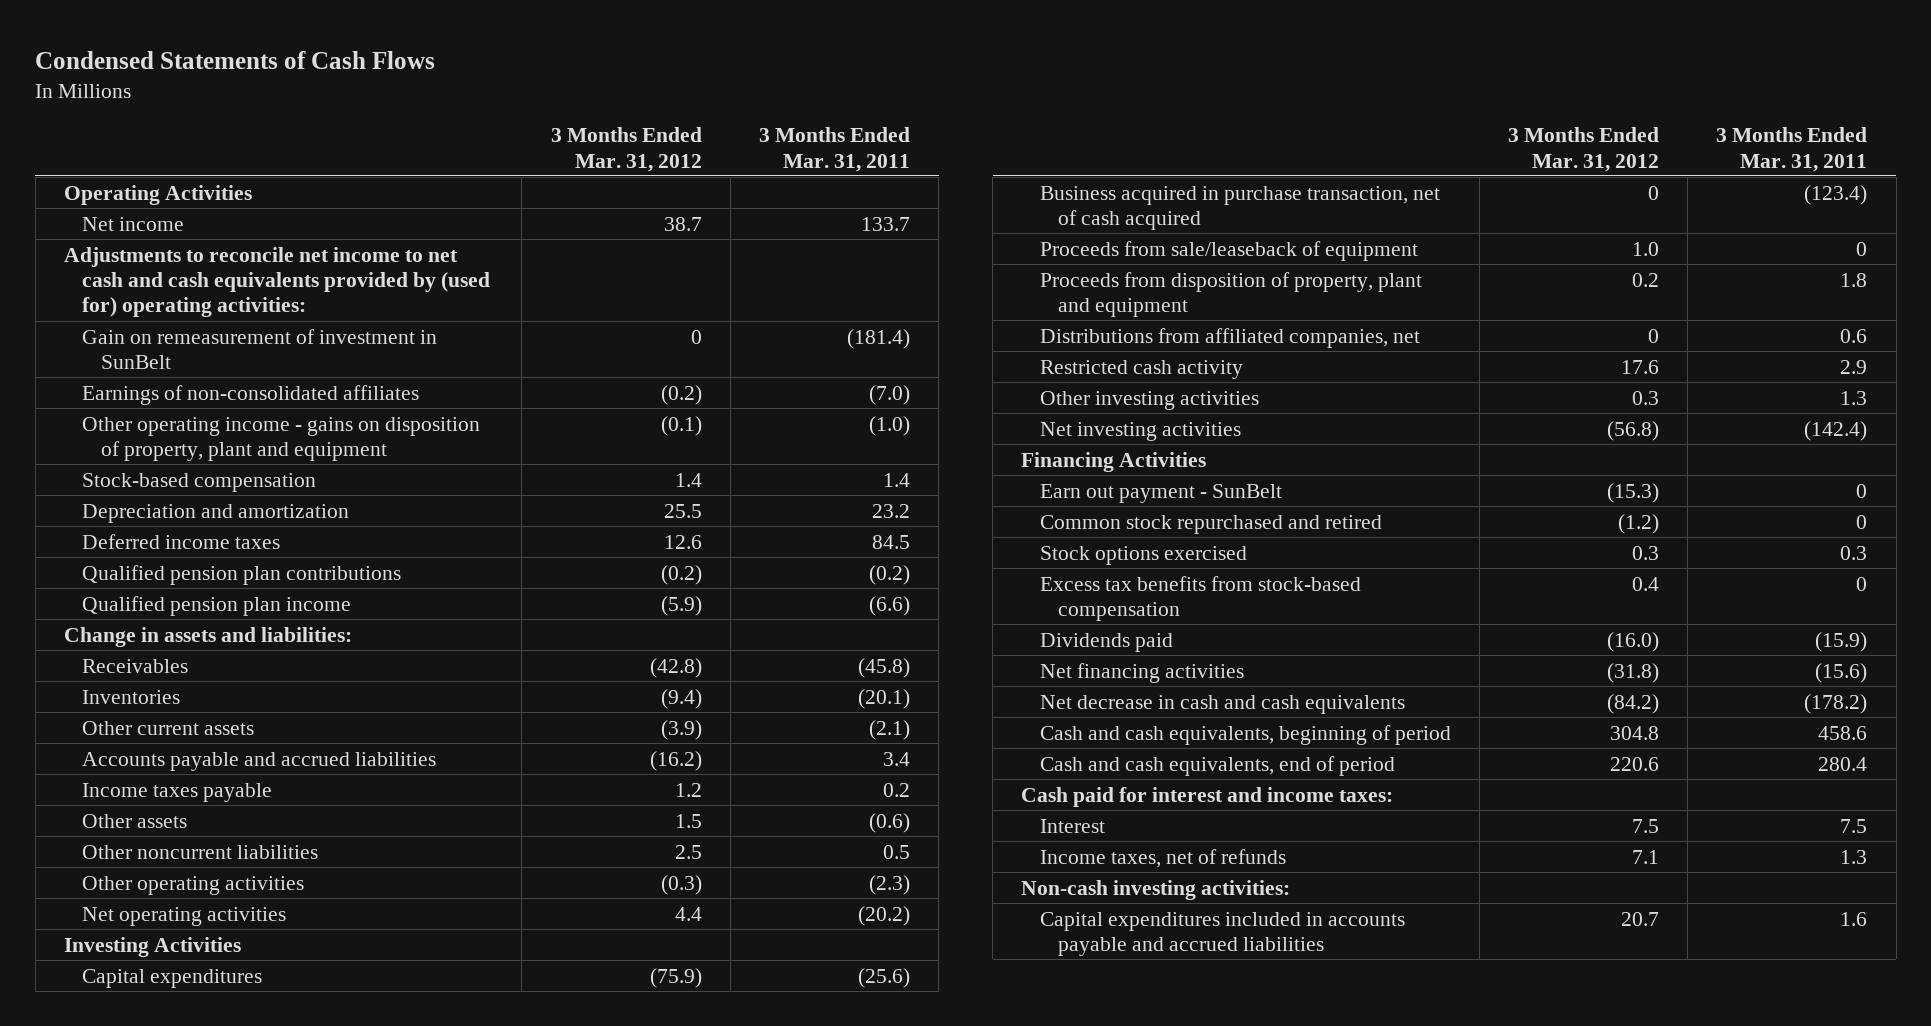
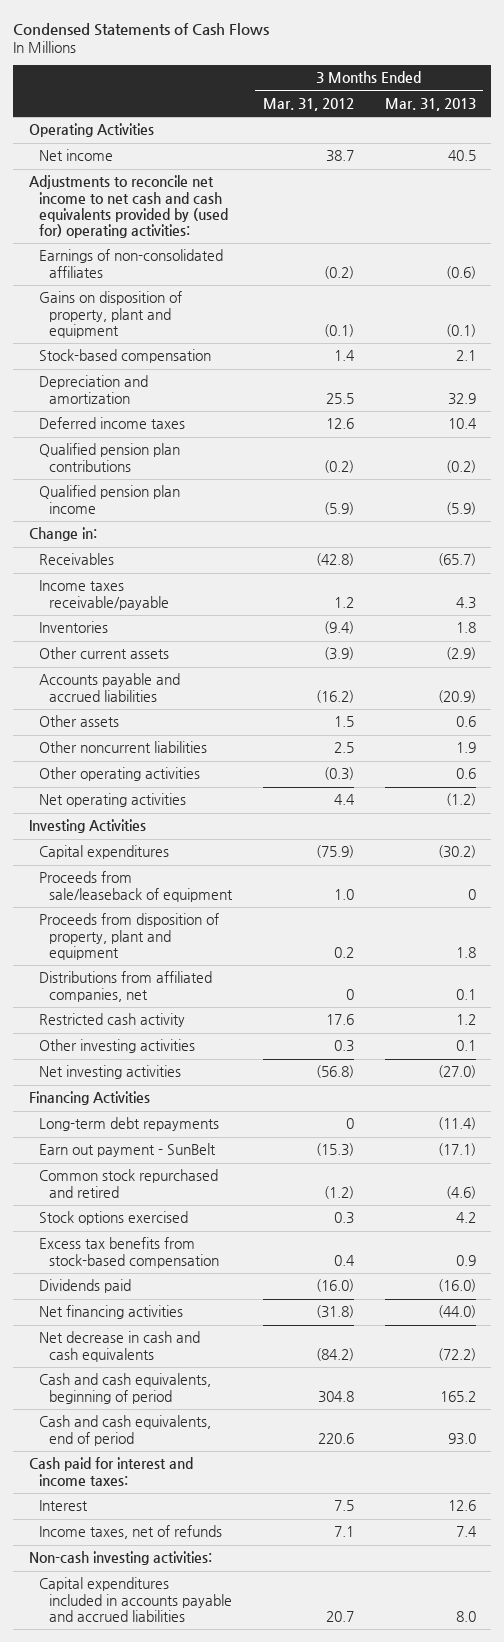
- | 3 Months Ended Mar. 31, 2012 | 3 Months Ended Mar. 31, 2011
+ | 3 Months Ended Mar. 31, 2012 | 3 Months Ended Mar. 31, 2013
- Gain on remeasurement of investment in SunBelt | 0 | (181.4)
- Other operating income - gains on disposition of property, plant and equipment | (0.1) | (1.0)
+ Gains on disposition of property, plant and equipment | (0.1) | (0.1)
- Change in assets and liabilities:
+ Change in:
+ Income taxes receivable/payable | 1.2 | 4.3
- Income taxes payable | 1.2 | 0.2
- Business acquired in purchase transaction, net of cash acquired | 0 | (123.4)
+ Long-term debt repayments | 0 | (11.4)

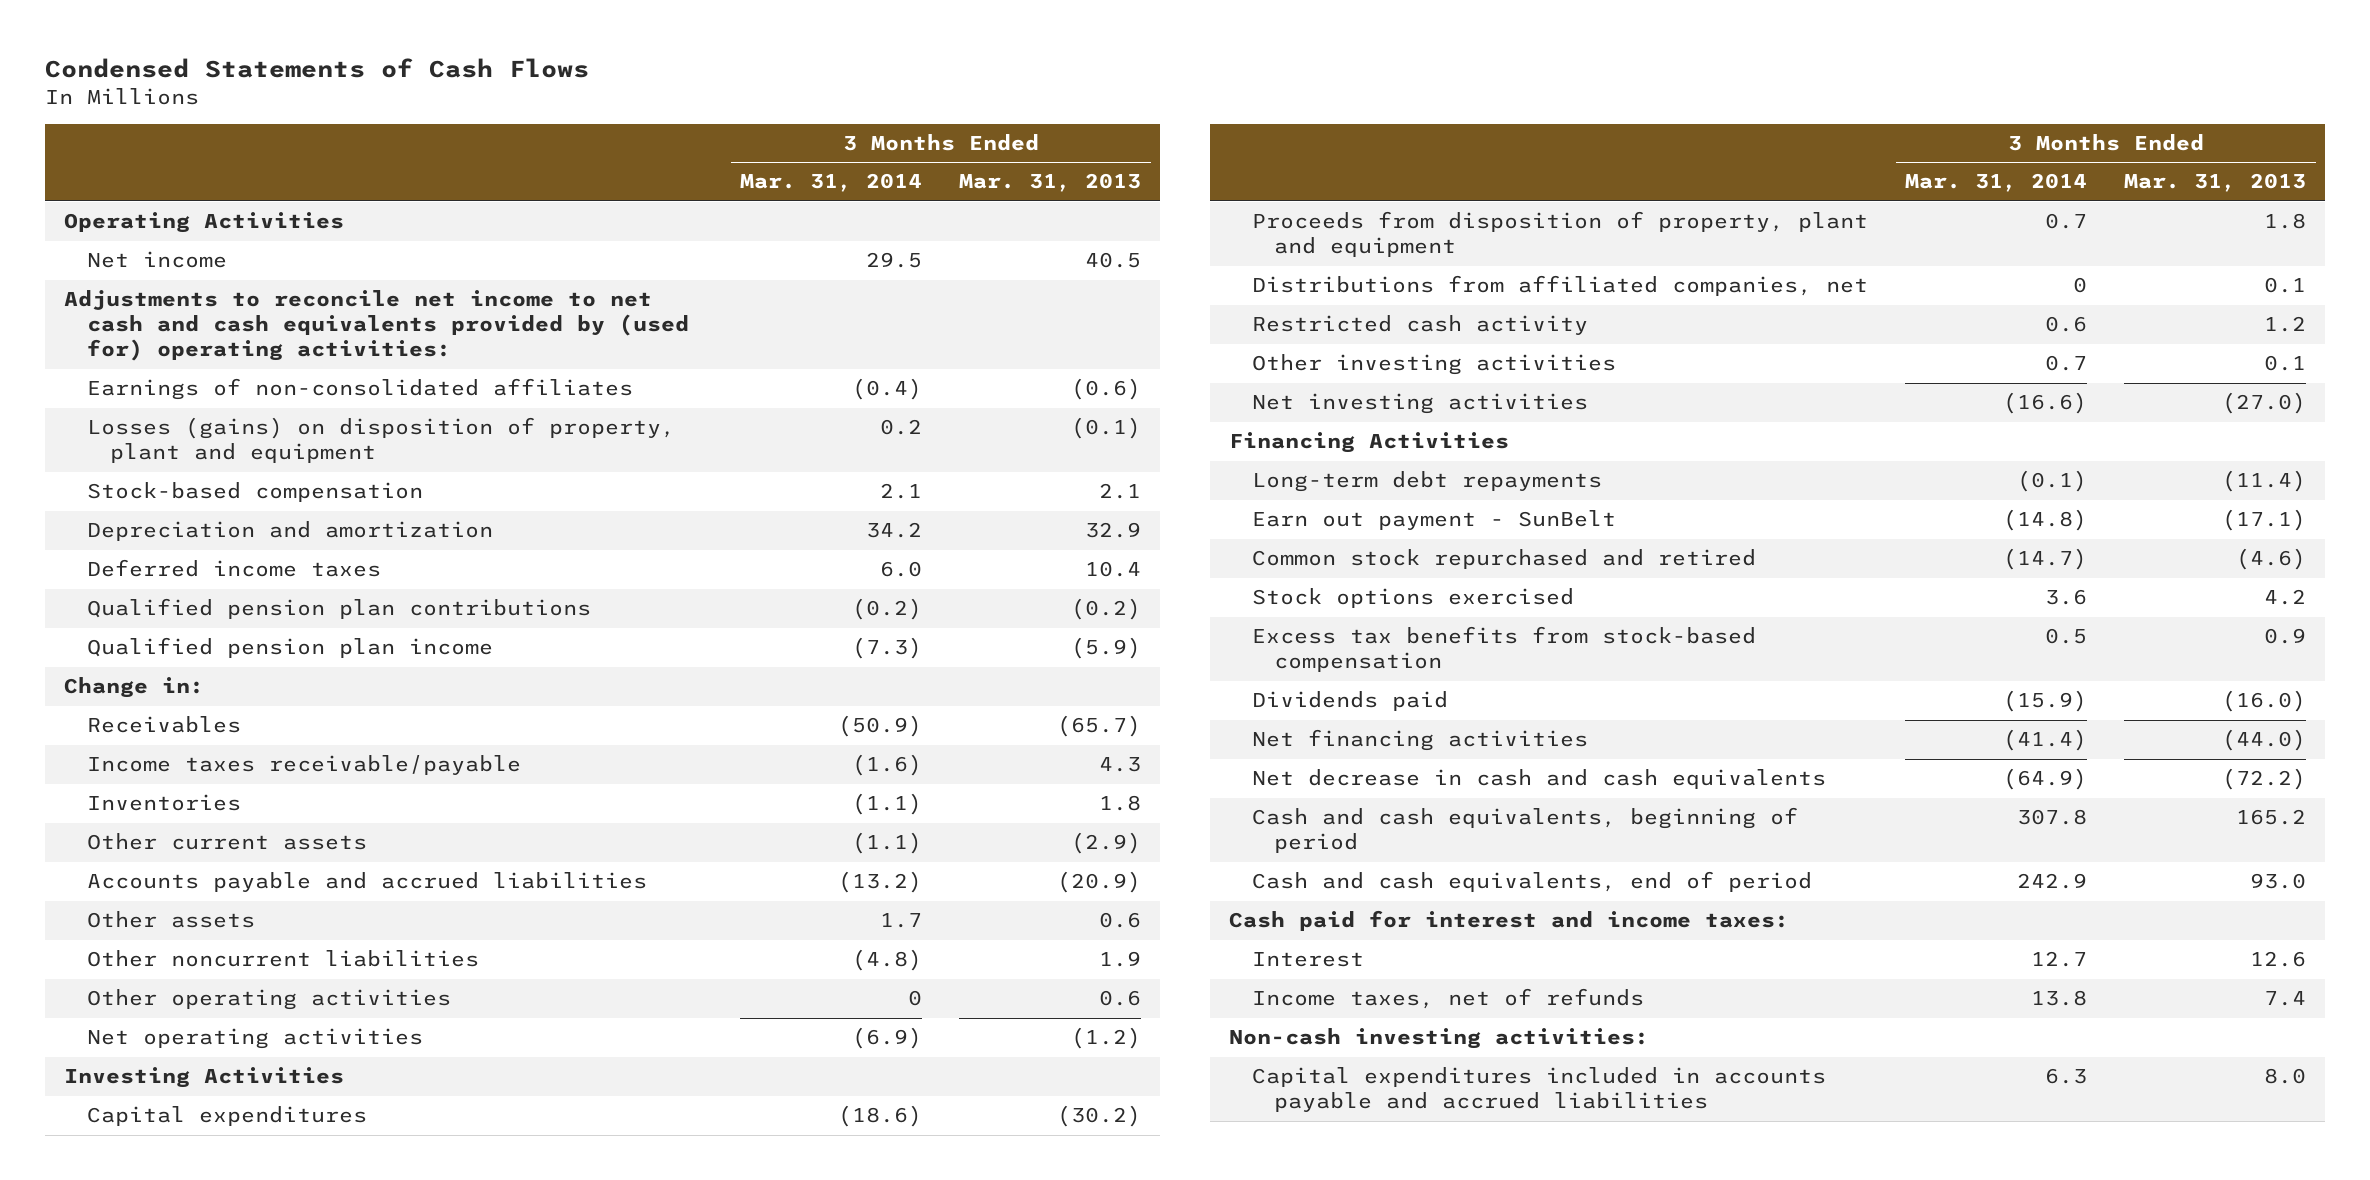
- | 3 Months Ended Mar. 31, 2012 | 3 Months Ended Mar. 31, 2013
+ | 3 Months Ended Mar. 31, 2014 | 3 Months Ended Mar. 31, 2013
- Gains on disposition of property, plant and equipment | (0.1) | (0.1)
+ Losses (gains) on disposition of property, plant and equipment | 0.2 | (0.1)
- Proceeds from sale/leaseback of equipment | 1.0 | 0

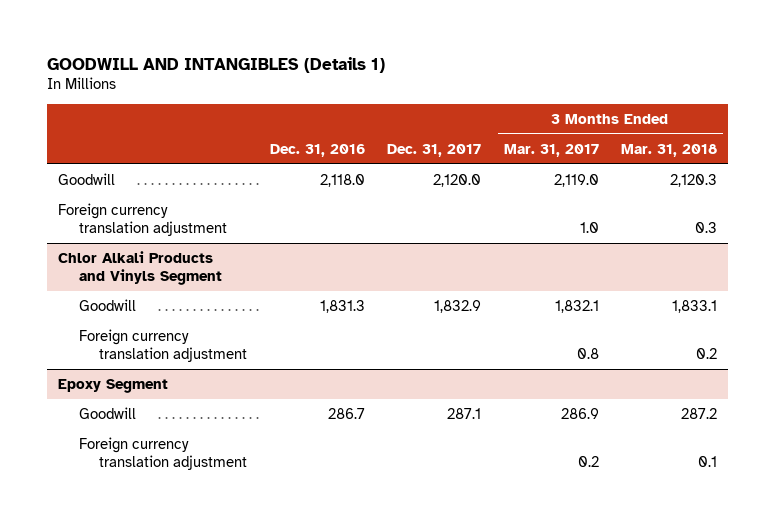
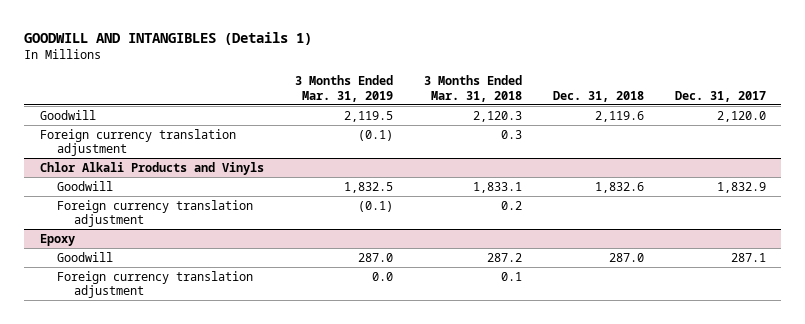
- | Dec. 31, 2016 | Dec. 31, 2017 | 3 Months Ended Mar. 31, 2017 | 3 Months Ended Mar. 31, 2018
+ | 3 Months Ended Mar. 31, 2019 | 3 Months Ended Mar. 31, 2018 | Dec. 31, 2018 | Dec. 31, 2017
- Chlor Alkali Products and Vinyls Segment
+ Chlor Alkali Products and Vinyls
- Epoxy Segment
+ Epoxy

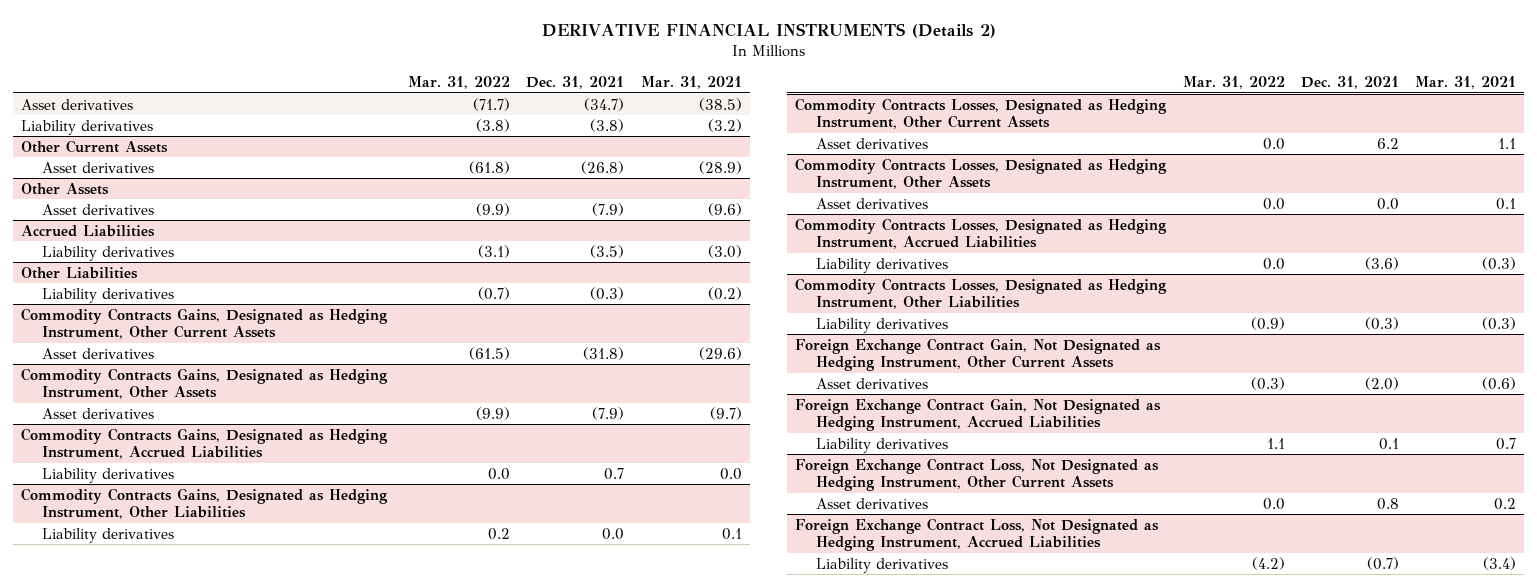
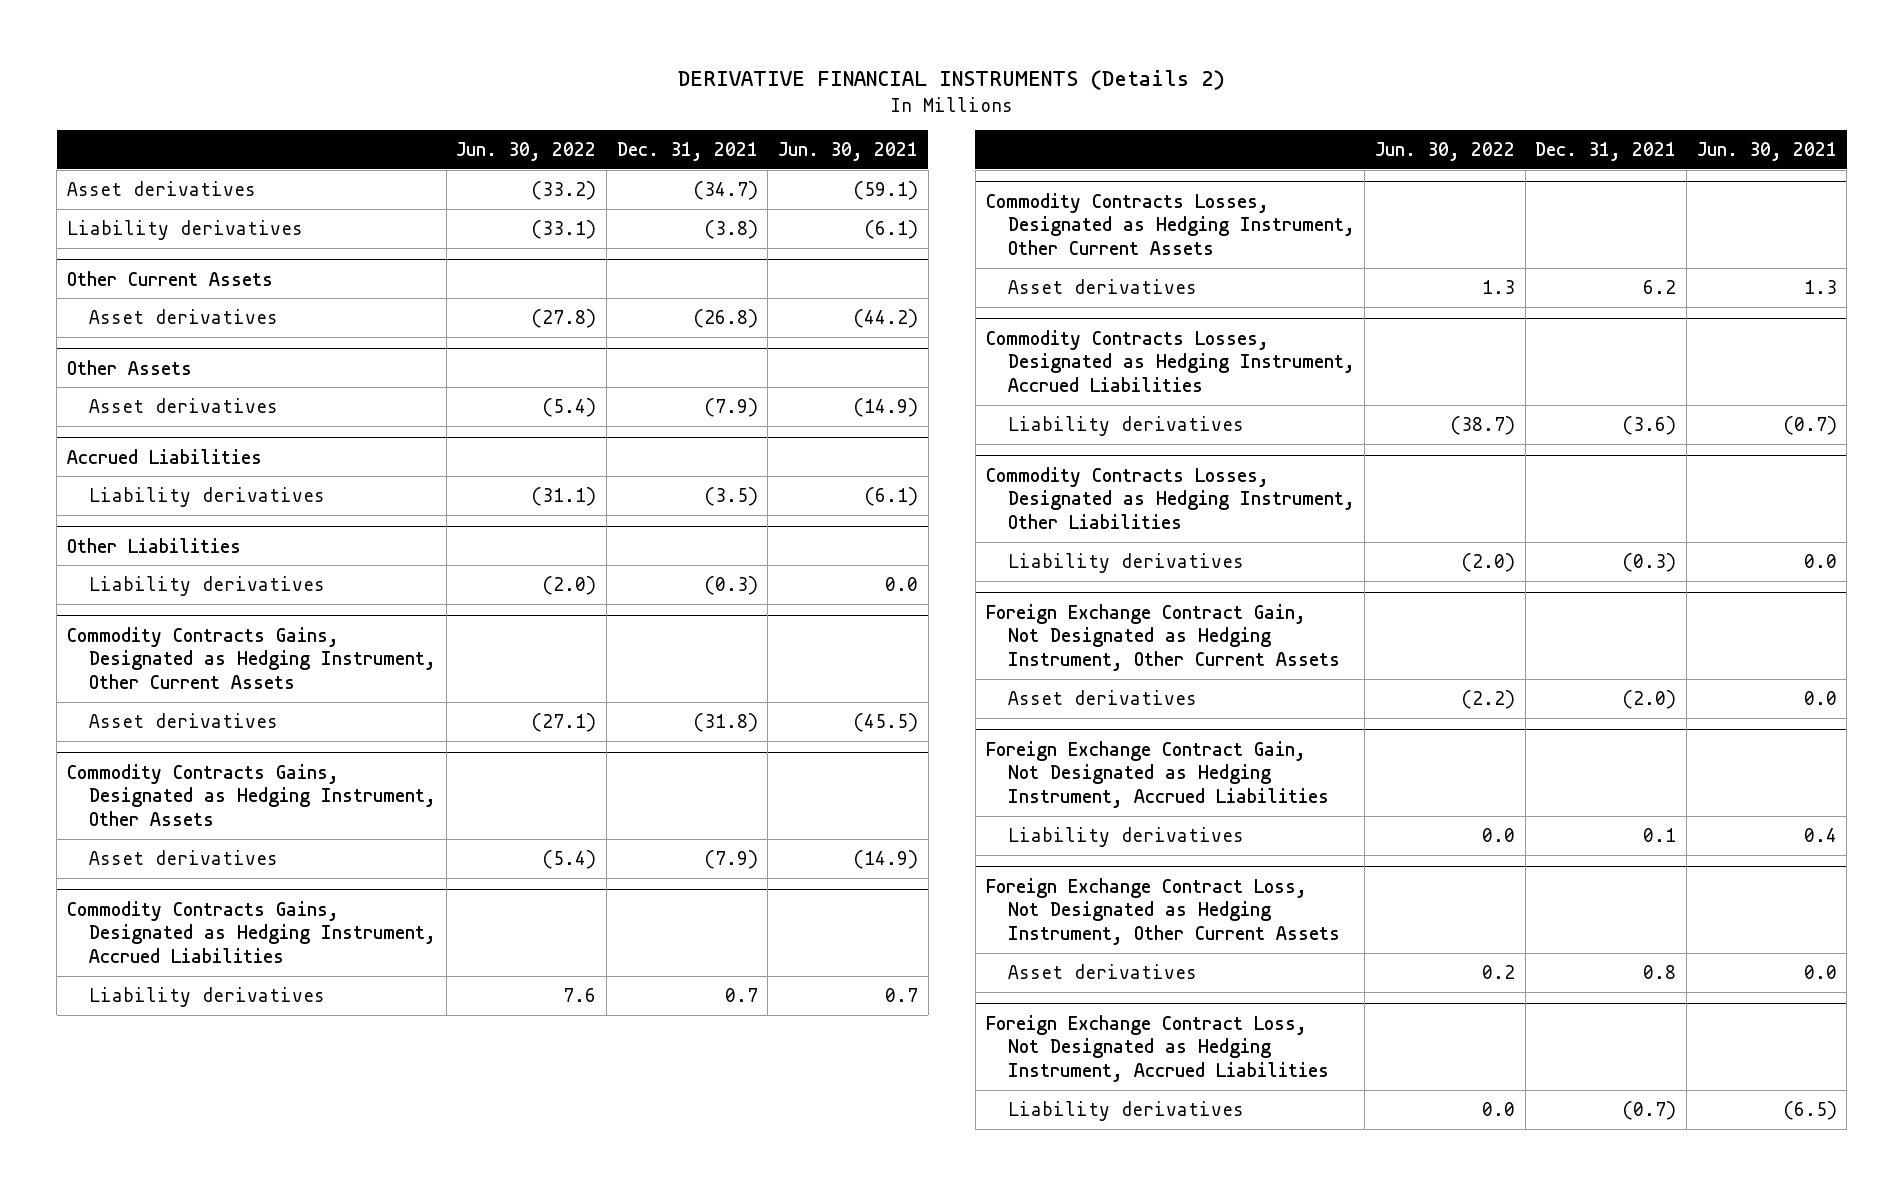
- | Mar. 31, 2022 | Dec. 31, 2021 | Mar. 31, 2021
+ | Jun. 30, 2022 | Dec. 31, 2021 | Jun. 30, 2021
- Commodity Contracts Gains, Designated as Hedging Instrument, Other Liabilities
- Liability derivatives | 0.2 | 0.0 | 0.1
- Commodity Contracts Losses, Designated as Hedging Instrument, Other Assets
- Asset derivatives | 0.0 | 0.0 | 0.1

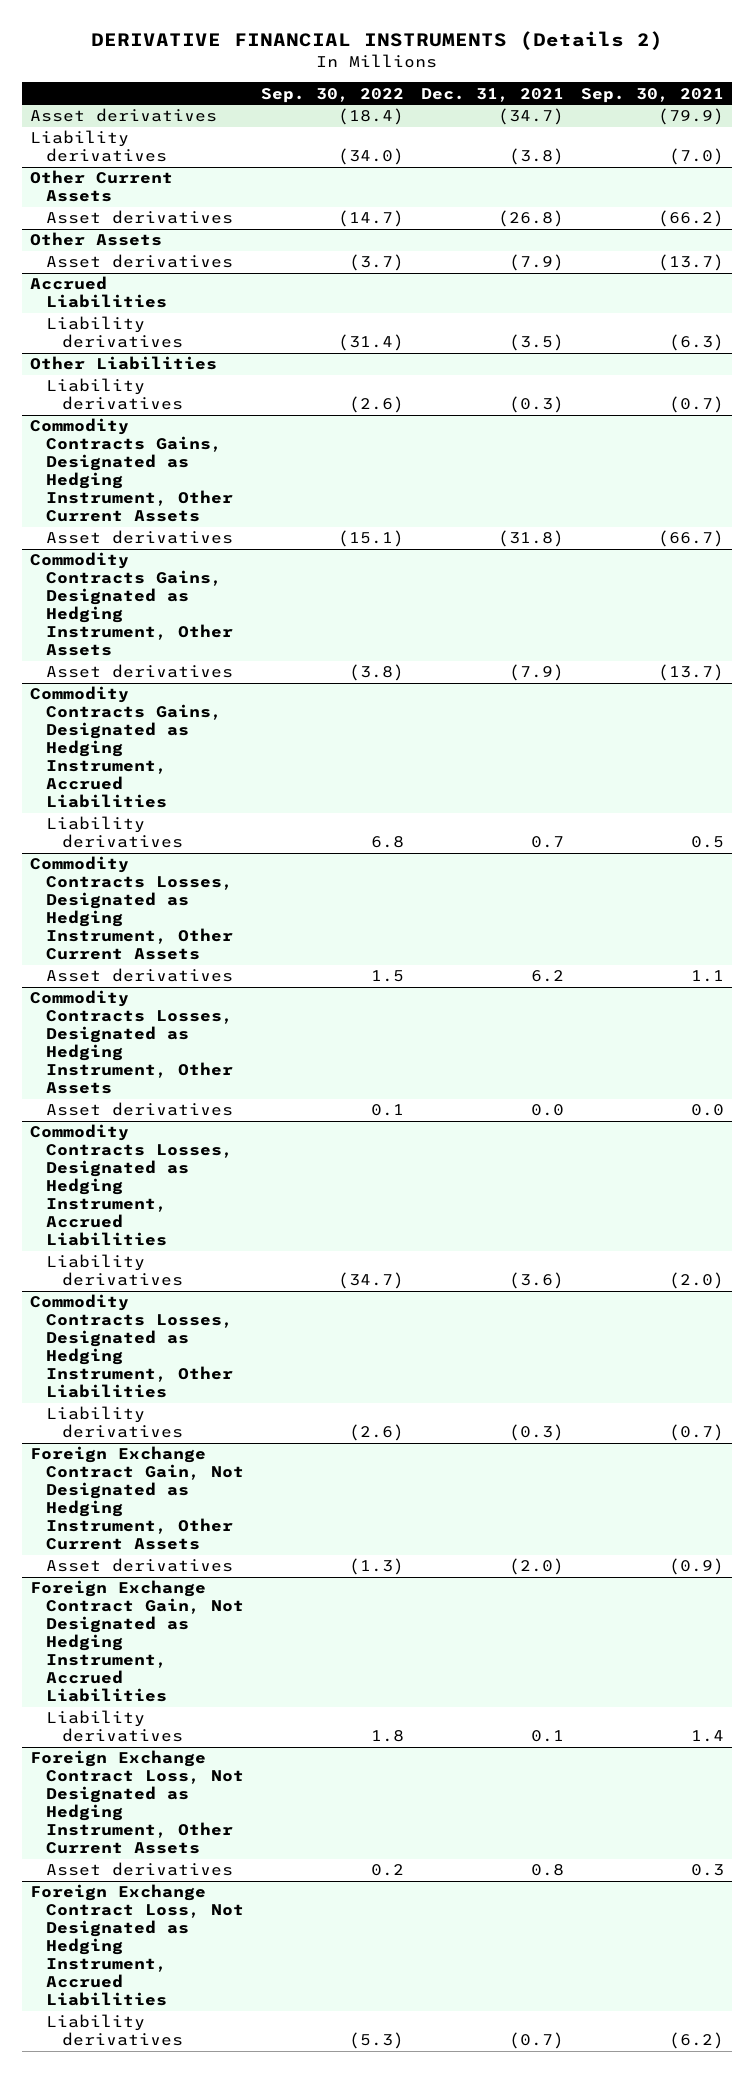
- | Jun. 30, 2022 | Dec. 31, 2021 | Jun. 30, 2021
+ | Sep. 30, 2022 | Dec. 31, 2021 | Sep. 30, 2021
+ Commodity Contracts Losses, Designated as Hedging Instrument, Other Assets
+ Asset derivatives | 0.1 | 0.0 | 0.0

